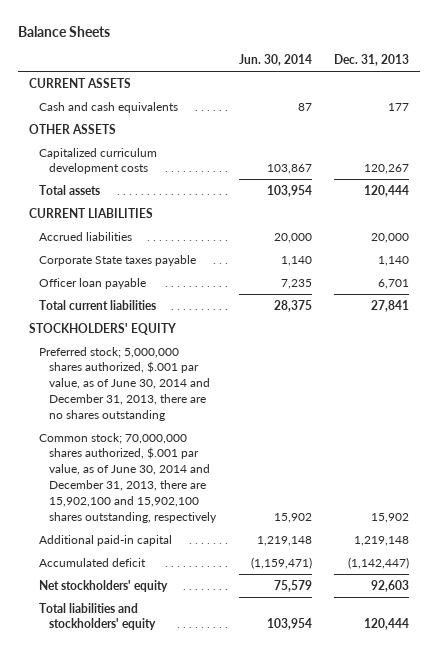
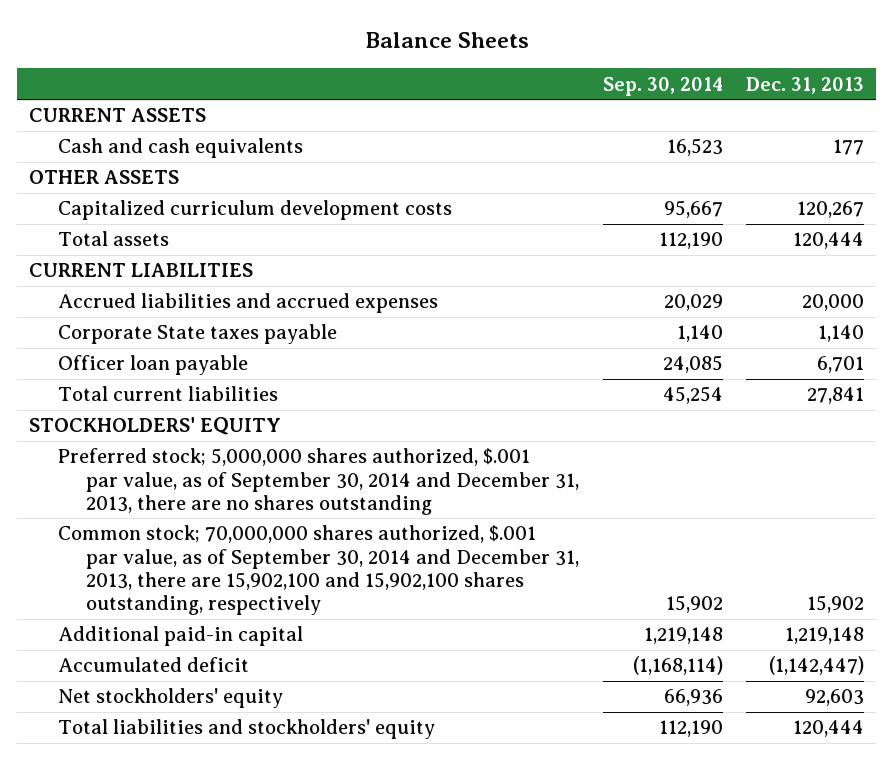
- | Jun. 30, 2014 | Dec. 31, 2013
+ | Sep. 30, 2014 | Dec. 31, 2013
- Accrued liabilities | 20,000 | 20,000
+ Accrued liabilities and accrued expenses | 20,029 | 20,000
- Preferred stock; 5,000,000 shares authorized, $.001 par value, as of June 30, 2014 and December 31, 2013, there are no shares outstanding
- Common stock; 70,000,000 shares authorized, $.001 par value, as of June 30, 2014 and December 31, 2013, there are 15,902,100 and 15,902,100 shares outstanding, respectively | 15,902 | 15,902
+ Preferred stock; 5,000,000 shares authorized, $.001 par value, as of September 30, 2014 and December 31, 2013, there are no shares outstanding
+ Common stock; 70,000,000 shares authorized, $.001 par value, as of September 30, 2014 and December 31, 2013, there are 15,902,100 and 15,902,100 shares outstanding, respectively | 15,902 | 15,902

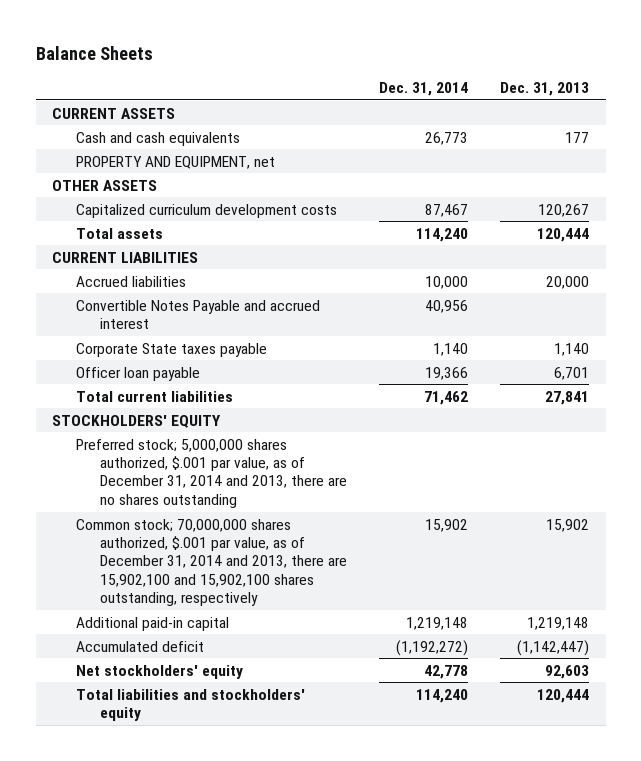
- | Sep. 30, 2014 | Dec. 31, 2013
+ | Dec. 31, 2014 | Dec. 31, 2013
+ PROPERTY AND EQUIPMENT, net
- Accrued liabilities and accrued expenses | 20,029 | 20,000
+ Accrued liabilities | 10,000 | 20,000
+ Convertible Notes Payable and accrued interest | 40,956 |
- Preferred stock; 5,000,000 shares authorized, $.001 par value, as of September 30, 2014 and December 31, 2013, there are no shares outstanding
- Common stock; 70,000,000 shares authorized, $.001 par value, as of September 30, 2014 and December 31, 2013, there are 15,902,100 and 15,902,100 shares outstanding, respectively | 15,902 | 15,902
+ Preferred stock; 5,000,000 shares authorized, $.001 par value, as of December 31, 2014 and 2013, there are no shares outstanding
+ Common stock; 70,000,000 shares authorized, $.001 par value, as of December 31, 2014 and 2013, there are 15,902,100 and 15,902,100 shares outstanding, respectively | 15,902 | 15,902

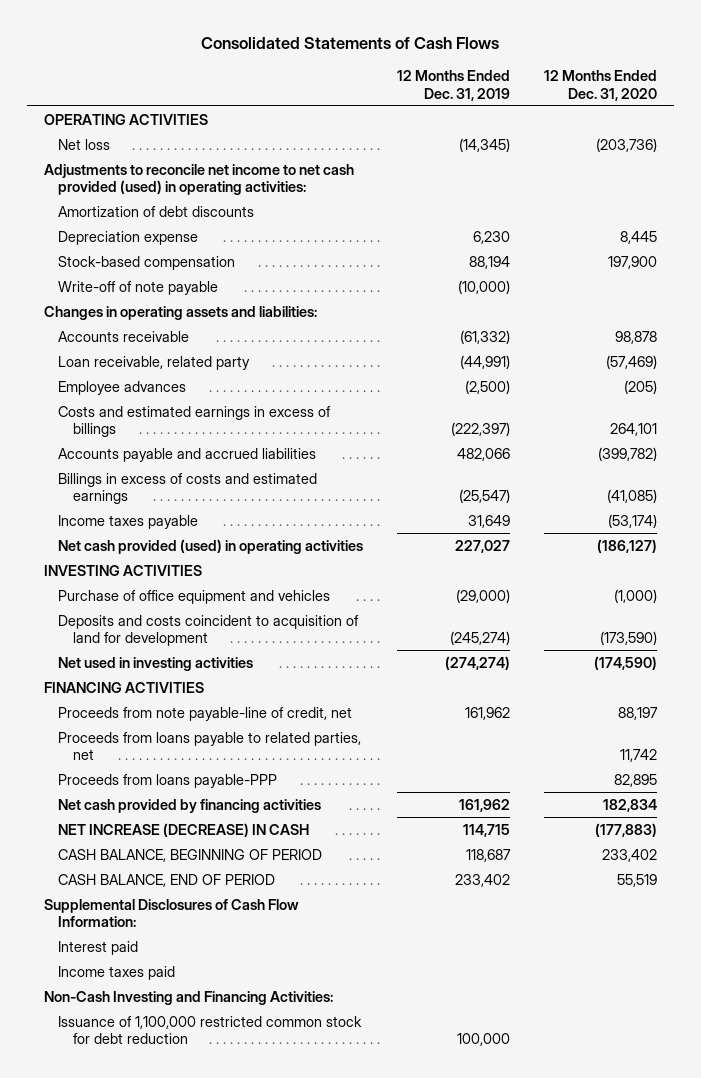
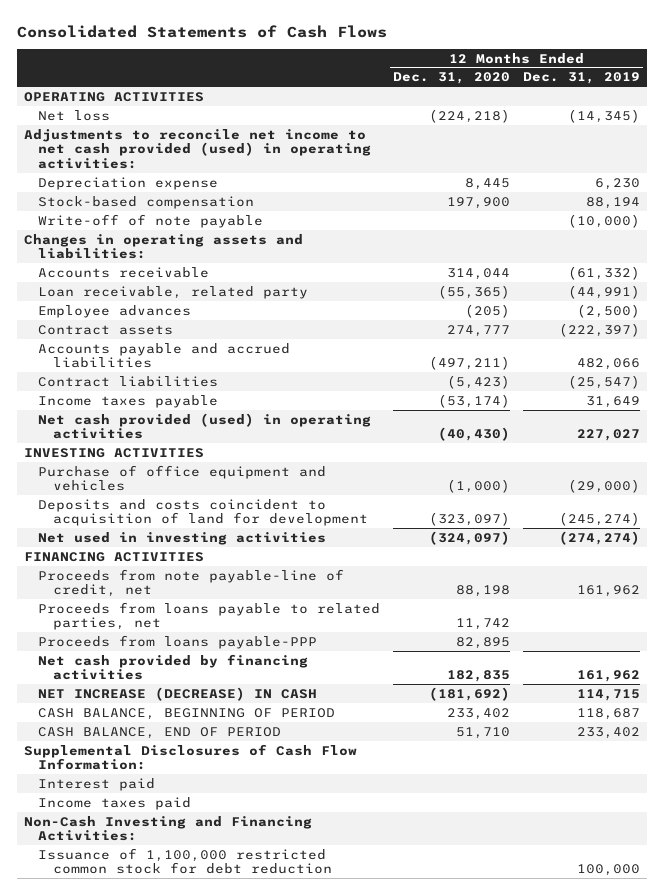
- | 12 Months Ended Dec. 31, 2019 | 12 Months Ended Dec. 31, 2020
+ | 12 Months Ended Dec. 31, 2020 | 12 Months Ended Dec. 31, 2019
- Net loss | (14,345) | (203,736)
+ Net loss | (224,218) | (14,345)
- Amortization of debt discounts
- Accounts receivable | (61,332) | 98,878
- Loan receivable, related party | (44,991) | (57,469)
+ Accounts receivable | 314,044 | (61,332)
+ Loan receivable, related party | (55,365) | (44,991)
- Costs and estimated earnings in excess of billings | (222,397) | 264,101
- Accounts payable and accrued liabilities | 482,066 | (399,782)
- Billings in excess of costs and estimated earnings | (25,547) | (41,085)
+ Contract assets | 274,777 | (222,397)
+ Accounts payable and accrued liabilities | (497,211) | 482,066
+ Contract liabilities | (5,423) | (25,547)
- Net cash provided (used) in operating activities | 227,027 | (186,127)
+ Net cash provided (used) in operating activities | (40,430) | 227,027
- Deposits and costs coincident to acquisition of land for development | (245,274) | (173,590)
- Net used in investing activities | (274,274) | (174,590)
+ Deposits and costs coincident to acquisition of land for development | (323,097) | (245,274)
+ Net used in investing activities | (324,097) | (274,274)
- Proceeds from note payable-line of credit, net | 161,962 | 88,197
+ Proceeds from note payable-line of credit, net | 88,198 | 161,962
- Net cash provided by financing activities | 161,962 | 182,834
- NET INCREASE (DECREASE) IN CASH | 114,715 | (177,883)
+ Net cash provided by financing activities | 182,835 | 161,962
+ NET INCREASE (DECREASE) IN CASH | (181,692) | 114,715
- CASH BALANCE, END OF PERIOD | 233,402 | 55,519
+ CASH BALANCE, END OF PERIOD | 51,710 | 233,402

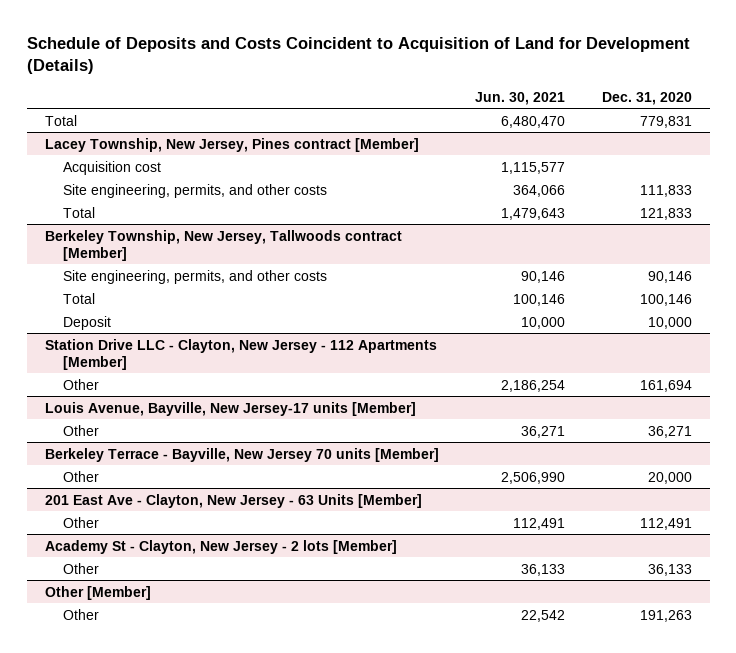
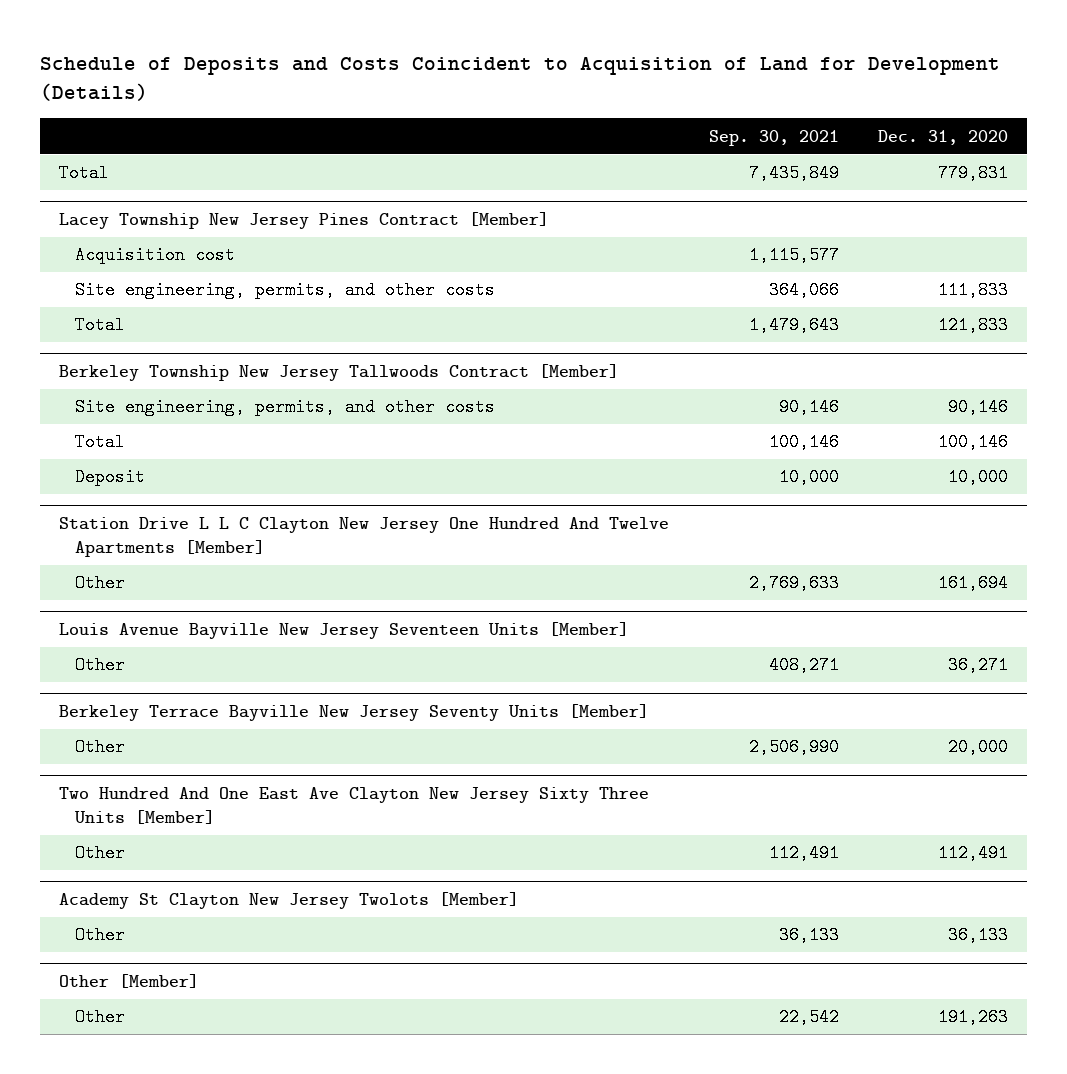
- | Jun. 30, 2021 | Dec. 31, 2020
+ | Sep. 30, 2021 | Dec. 31, 2020
- Lacey Township, New Jersey, Pines contract [Member]
+ Lacey Township New Jersey Pines Contract [Member]
- Berkeley Township, New Jersey, Tallwoods contract [Member]
+ Berkeley Township New Jersey Tallwoods Contract [Member]
- Station Drive LLC - Clayton, New Jersey - 112 Apartments [Member]
+ Station Drive L L C Clayton New Jersey One Hundred And Twelve Apartments [Member]
- Louis Avenue, Bayville, New Jersey-17 units [Member]
+ Louis Avenue Bayville New Jersey Seventeen Units [Member]
- Berkeley Terrace - Bayville, New Jersey 70 units [Member]
+ Berkeley Terrace Bayville New Jersey Seventy Units [Member]
- 201 East Ave - Clayton, New Jersey - 63 Units [Member]
+ Two Hundred And One East Ave Clayton New Jersey Sixty Three Units [Member]
- Academy St - Clayton, New Jersey - 2 lots [Member]
+ Academy St Clayton New Jersey Twolots [Member]

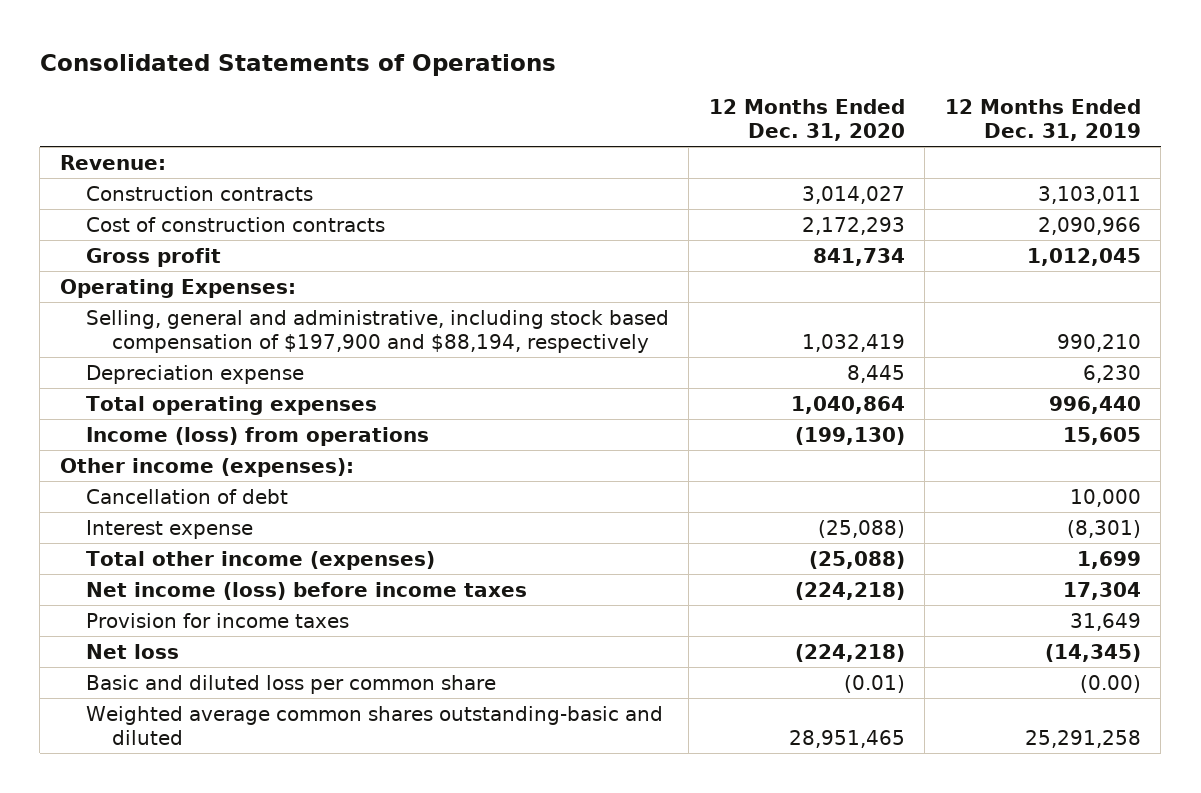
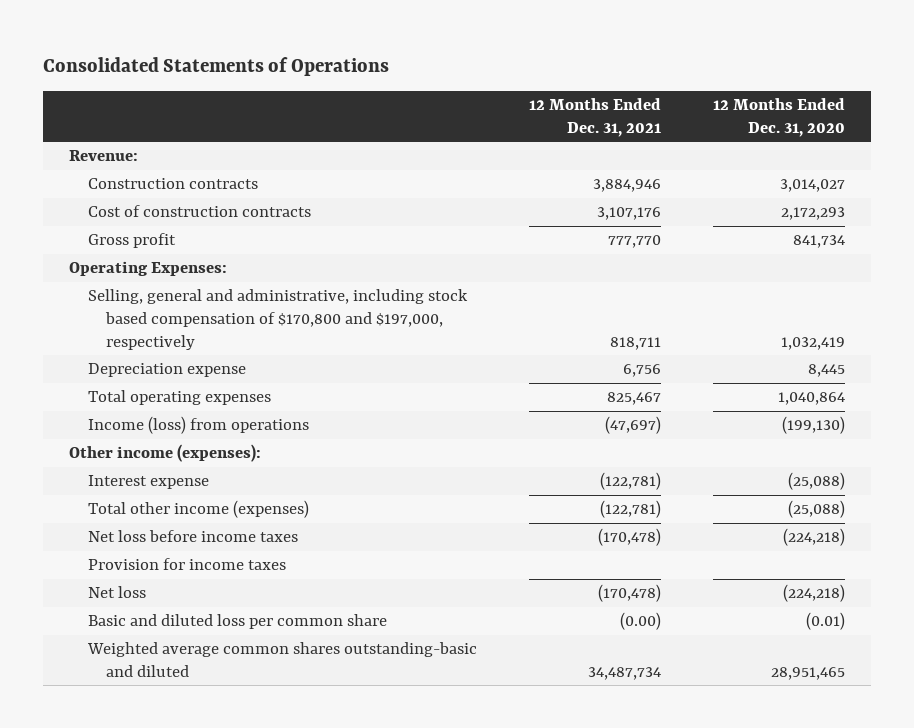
- | 12 Months Ended Dec. 31, 2020 | 12 Months Ended Dec. 31, 2019
+ | 12 Months Ended Dec. 31, 2021 | 12 Months Ended Dec. 31, 2020
- Selling, general and administrative, including stock based compensation of $197,900 and $88,194, respectively | 1,032,419 | 990,210
+ Selling, general and administrative, including stock based compensation of $170,800 and $197,000, respectively | 818,711 | 1,032,419
- Cancellation of debt | | 10,000
- Net income (loss) before income taxes | (224,218) | 17,304
+ Net loss before income taxes | (170,478) | (224,218)

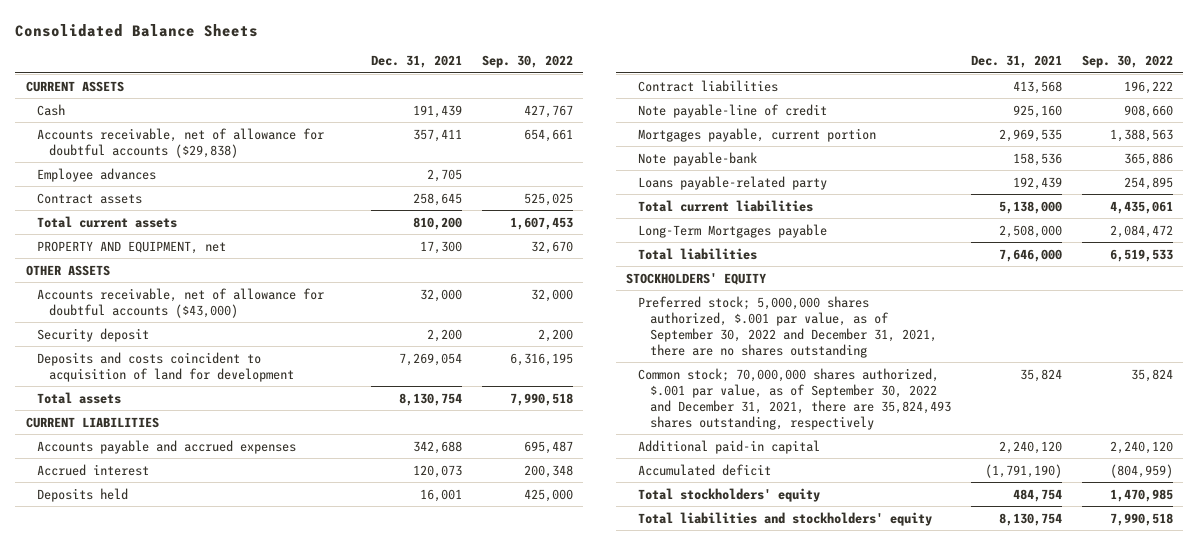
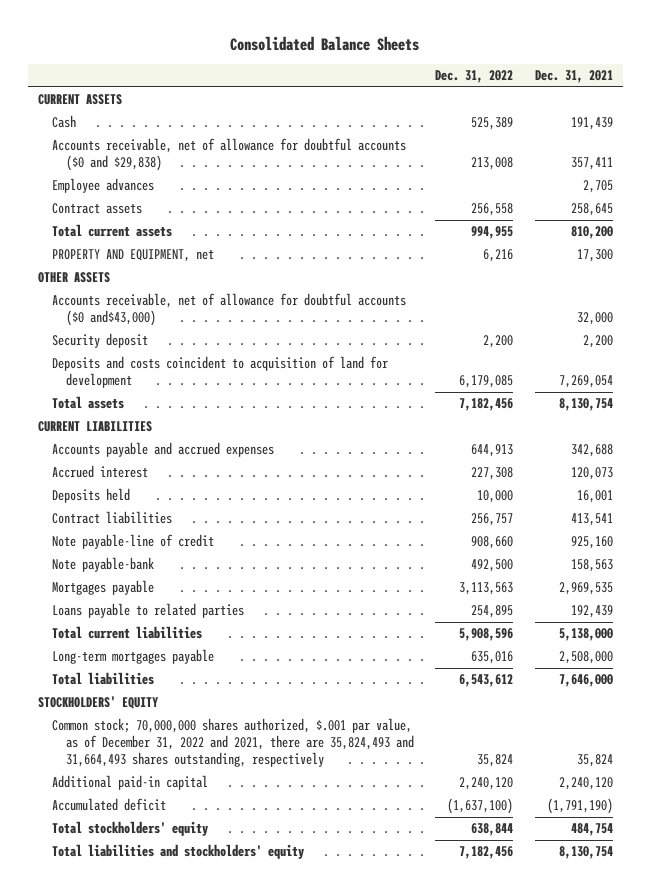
- | Dec. 31, 2021 | Sep. 30, 2022
+ | Dec. 31, 2022 | Dec. 31, 2021
- Accounts receivable, net of allowance for doubtful accounts ($29,838) | 357,411 | 654,661
+ Accounts receivable, net of allowance for doubtful accounts ($0 and $29,838) | 213,008 | 357,411
- Accounts receivable, net of allowance for doubtful accounts ($43,000) | 32,000 | 32,000
+ Accounts receivable, net of allowance for doubtful accounts ($0 and$43,000) | | 32,000
- Contract liabilities | 413,568 | 196,222
+ Contract liabilities | 256,757 | 413,541
- Mortgages payable, current portion | 2,969,535 | 1,388,563
- Note payable-bank | 158,536 | 365,886
- Loans payable-related party | 192,439 | 254,895
+ Note payable-bank | 492,500 | 158,563
+ Mortgages payable | 3,113,563 | 2,969,535
+ Loans payable to related parties | 254,895 | 192,439
- Long-Term Mortgages payable | 2,508,000 | 2,084,472
+ Long-term mortgages payable | 635,016 | 2,508,000
- Preferred stock; 5,000,000 shares authorized, $.001 par value, as of September 30, 2022 and December 31, 2021, there are no shares outstanding
- Common stock; 70,000,000 shares authorized, $.001 par value, as of September 30, 2022 and December 31, 2021, there are 35,824,493 shares outstanding, respectively | 35,824 | 35,824
+ Common stock; 70,000,000 shares authorized, $.001 par value, as of December 31, 2022 and 2021, there are 35,824,493 and 31,664,493 shares outstanding, respectively | 35,824 | 35,824

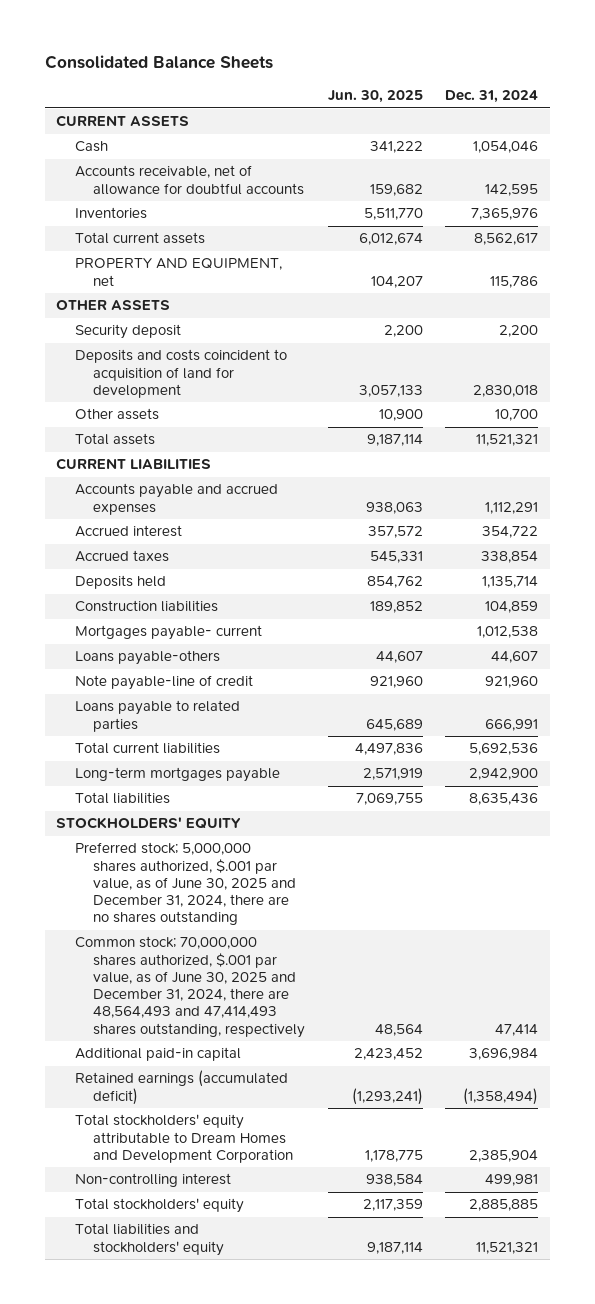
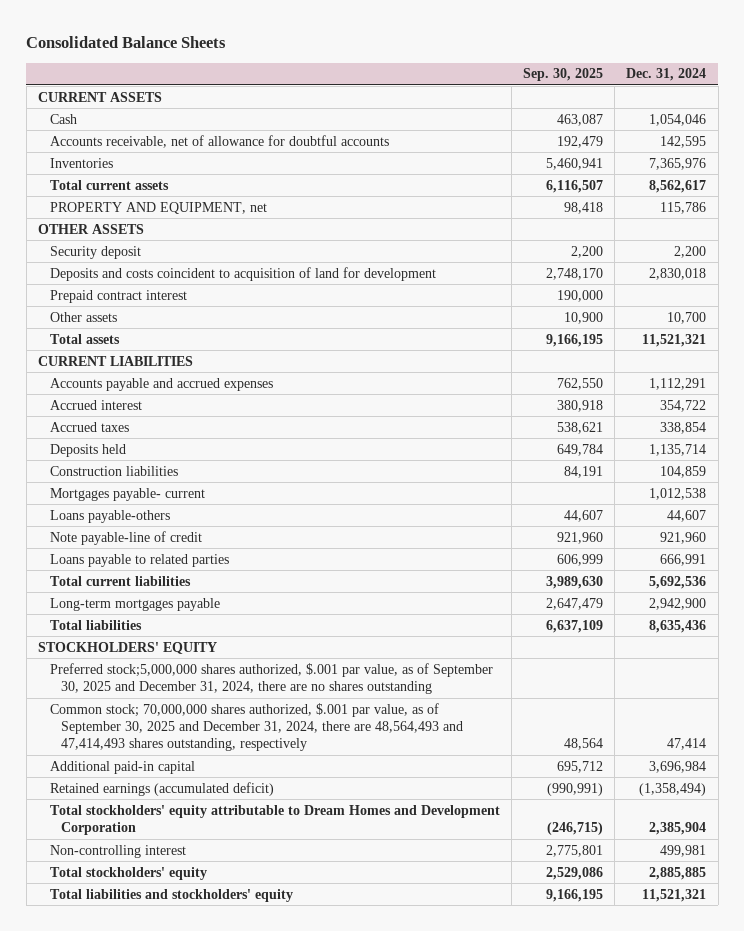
- | Jun. 30, 2025 | Dec. 31, 2024
+ | Sep. 30, 2025 | Dec. 31, 2024
+ Prepaid contract interest | 190,000 |
- Preferred stock; 5,000,000 shares authorized, $.001 par value, as of June 30, 2025 and December 31, 2024, there are no shares outstanding
- Common stock; 70,000,000 shares authorized, $.001 par value, as of June 30, 2025 and December 31, 2024, there are 48,564,493 and 47,414,493 shares outstanding, respectively | 48,564 | 47,414
+ Preferred stock;5,000,000 shares authorized, $.001 par value, as of September 30, 2025 and December 31, 2024, there are no shares outstanding
+ Common stock; 70,000,000 shares authorized, $.001 par value, as of September 30, 2025 and December 31, 2024, there are 48,564,493 and 47,414,493 shares outstanding, respectively | 48,564 | 47,414

